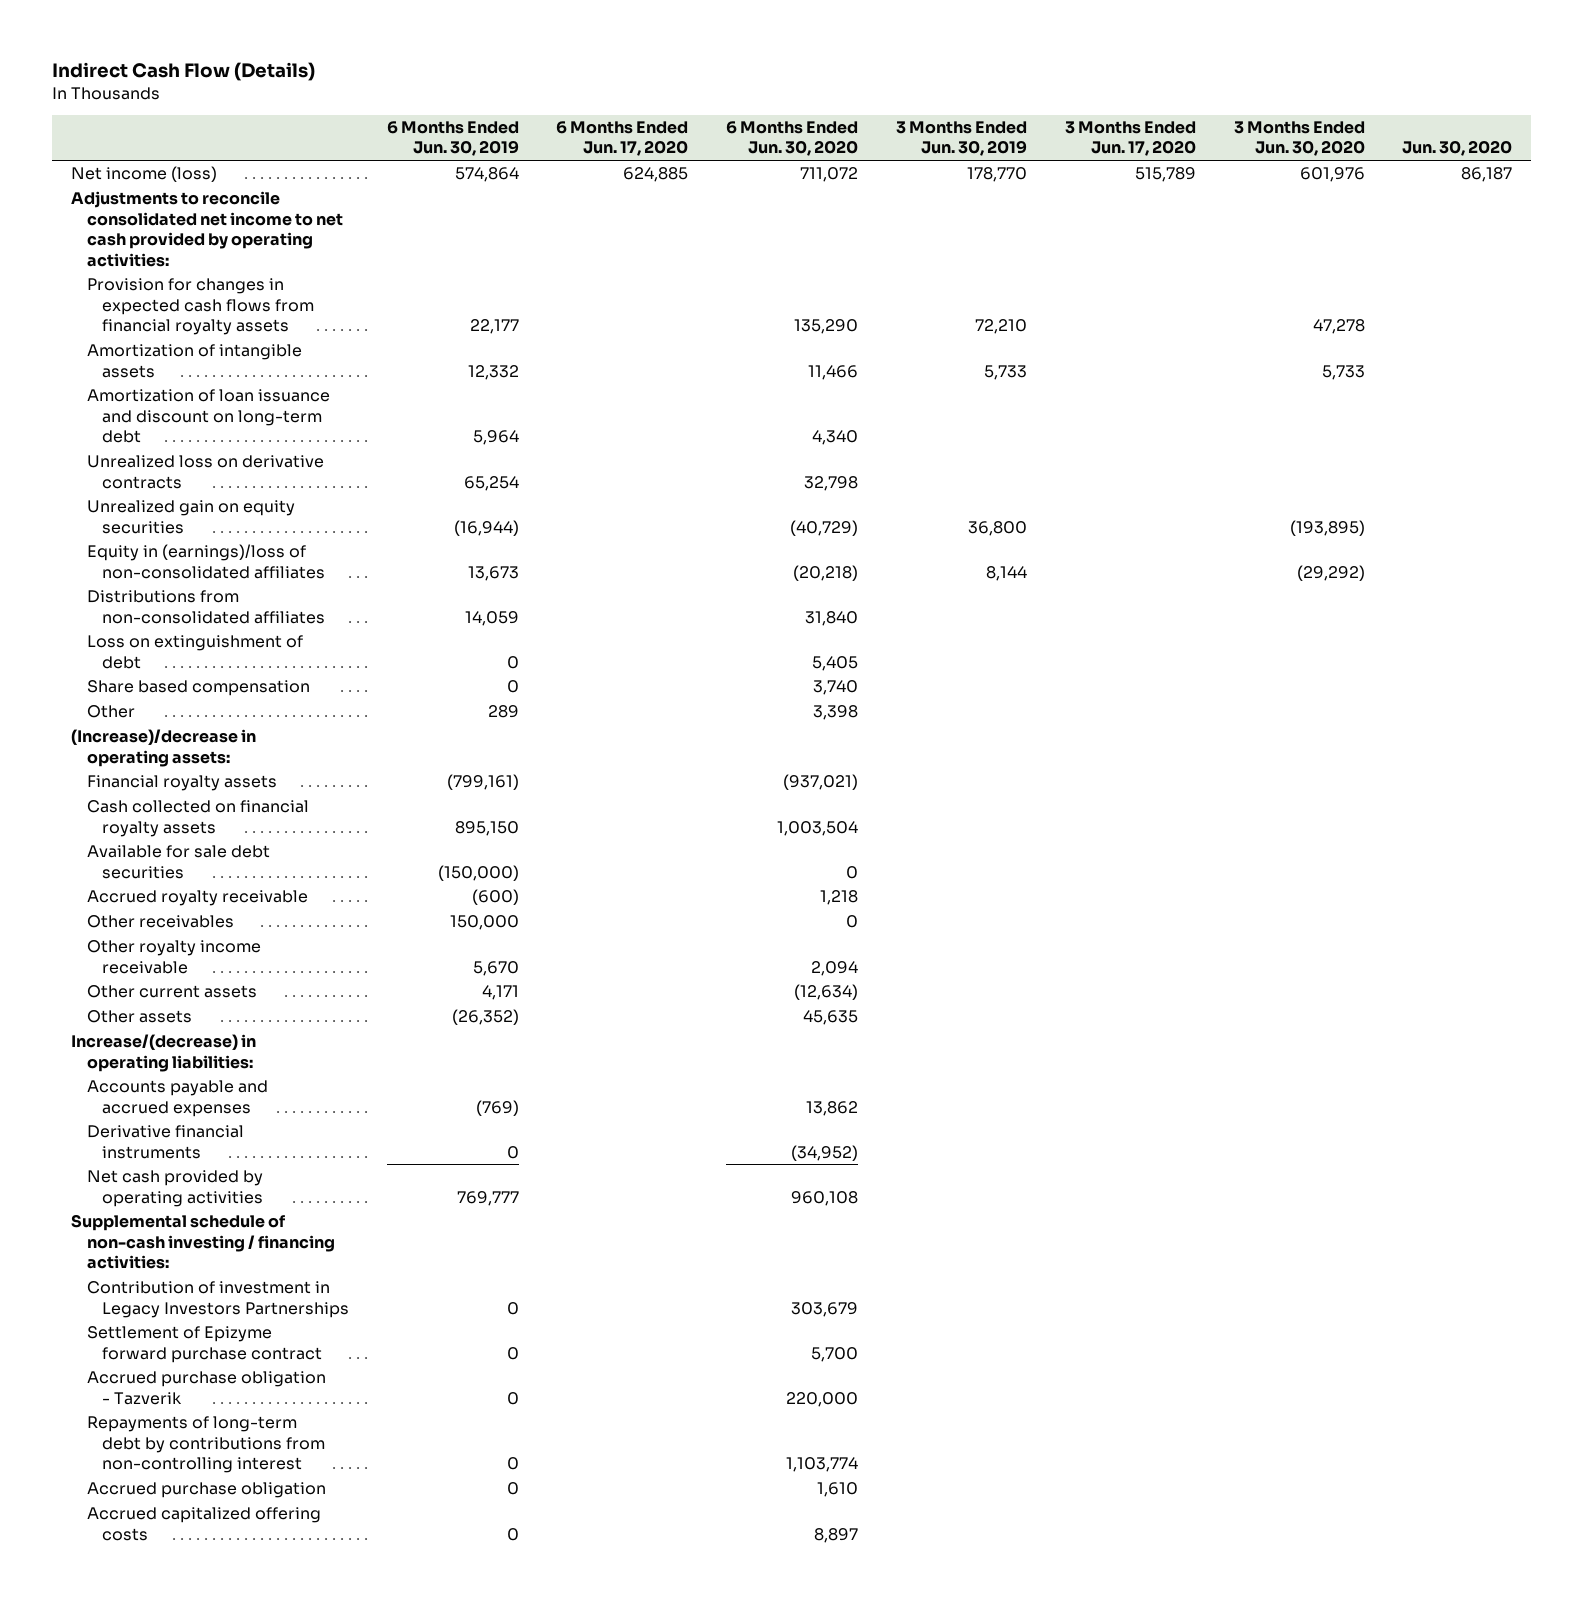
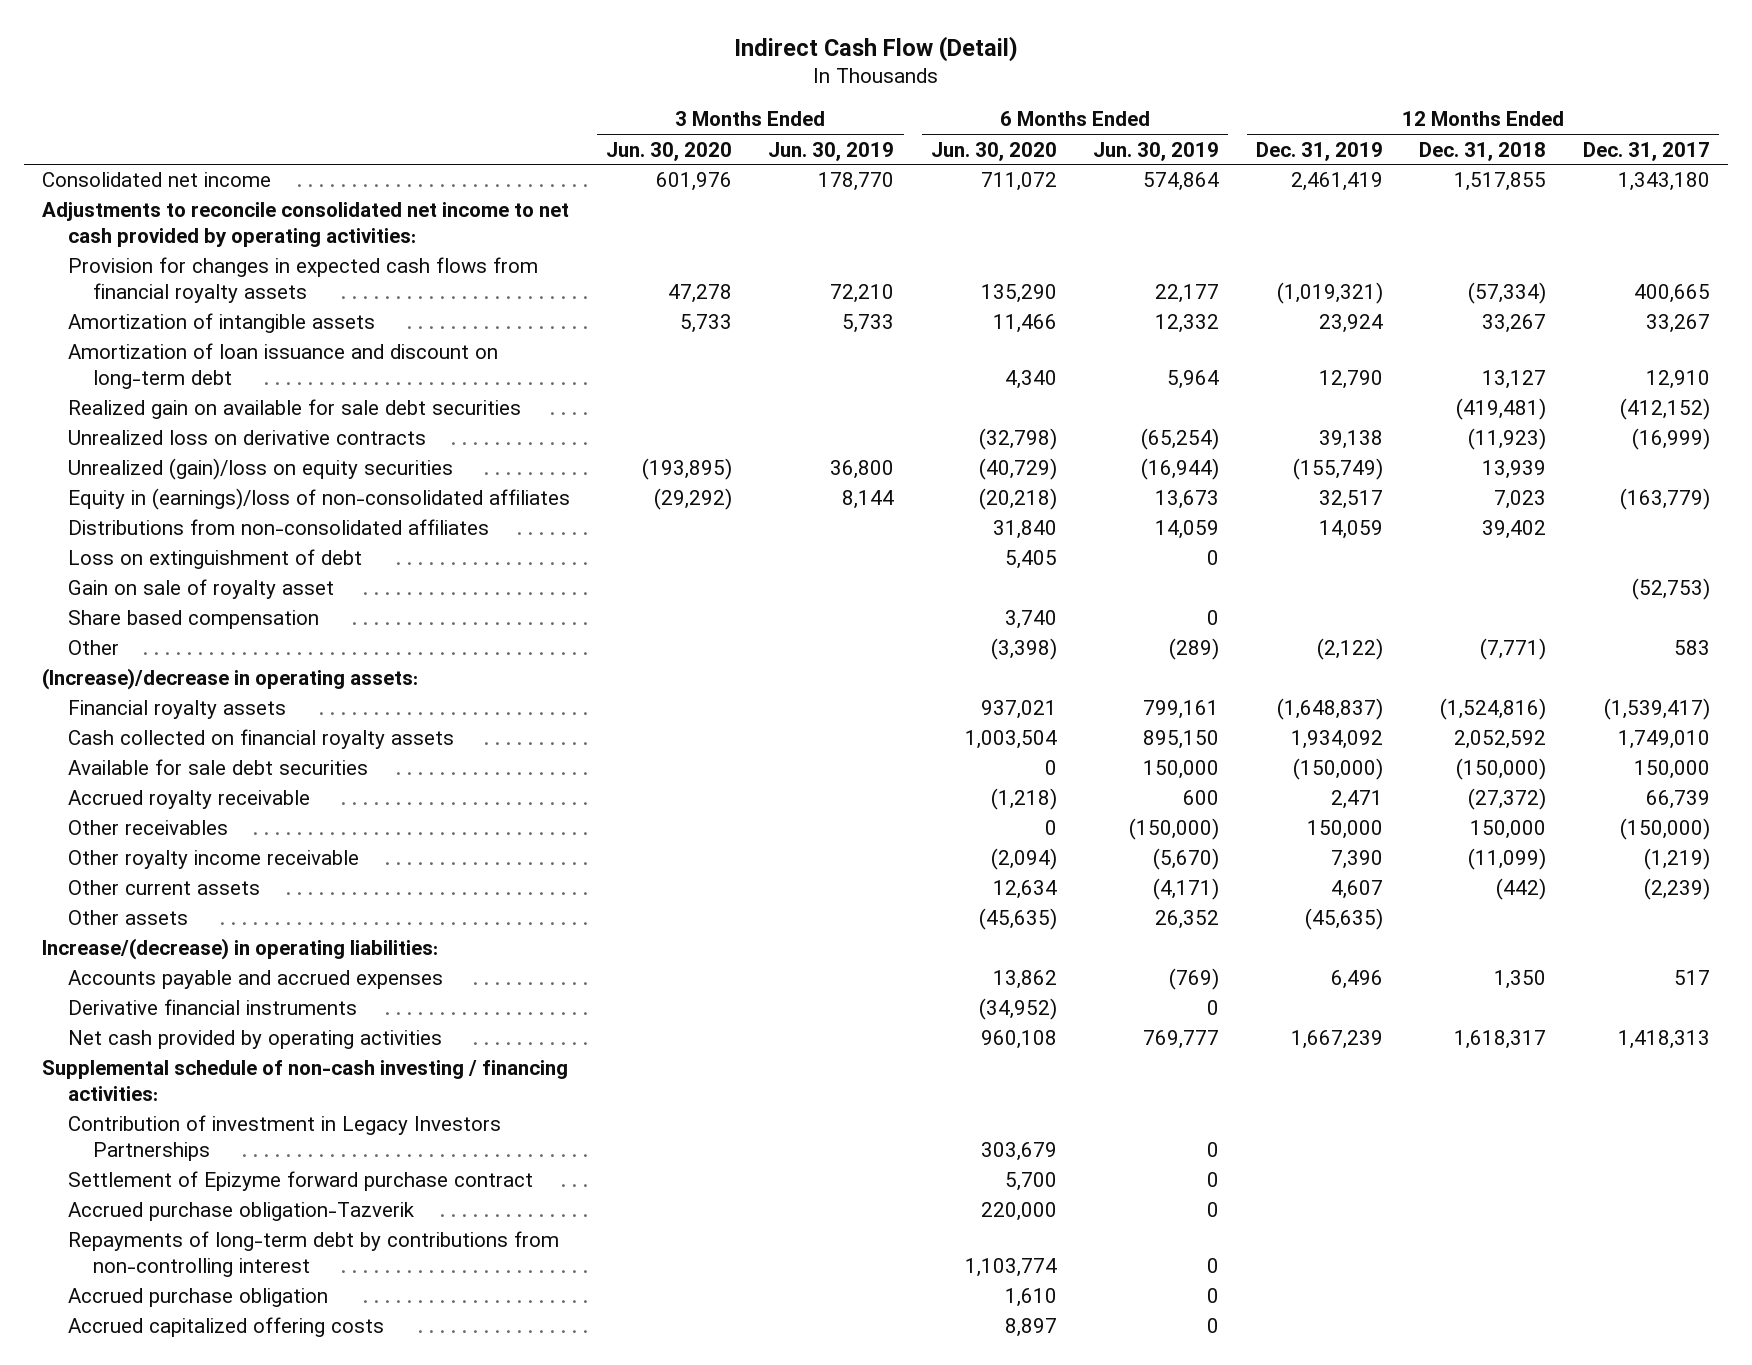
- Indirect Cash Flow (Details)
+ Indirect Cash Flow (Detail)
- | 6 Months Ended Jun. 30, 2019 | 6 Months Ended Jun. 17, 2020 | 6 Months Ended Jun. 30, 2020 | 3 Months Ended Jun. 30, 2019 | 3 Months Ended Jun. 17, 2020 | 3 Months Ended Jun. 30, 2020 | Jun. 30, 2020
+ | 3 Months Ended Jun. 30, 2020 | 3 Months Ended Jun. 30, 2019 | 6 Months Ended Jun. 30, 2020 | 6 Months Ended Jun. 30, 2019 | 12 Months Ended Dec. 31, 2019 | 12 Months Ended Dec. 31, 2018 | 12 Months Ended Dec. 31, 2017
- Net income (loss) | 574,864 | 624,885 | 711,072 | 178,770 | 515,789 | 601,976 | 86,187
+ Consolidated net income | 601,976 | 178,770 | 711,072 | 574,864 | 2,461,419 | 1,517,855 | 1,343,180
- Unrealized loss on derivative contracts | 65,254 | | 32,798 | | | |
- Unrealized gain on equity securities | (16,944) | | (40,729) | 36,800 | | (193,895) |
+ Realized gain on available for sale debt securities | | | | | | (419,481) | (412,152)
+ Unrealized loss on derivative contracts | | | (32,798) | (65,254) | 39,138 | (11,923) | (16,999)
+ Unrealized (gain)/loss on equity securities | (193,895) | 36,800 | (40,729) | (16,944) | (155,749) | 13,939 |
+ Gain on sale of royalty asset | | | | | | | (52,753)
- Other | 289 | | 3,398 | | | |
+ Other | | | (3,398) | (289) | (2,122) | (7,771) | 583
- Financial royalty assets | (799,161) | | (937,021) | | | |
+ Financial royalty assets | | | 937,021 | 799,161 | (1,648,837) | (1,524,816) | (1,539,417)
- Available for sale debt securities | (150,000) | | 0 | | | |
- Accrued royalty receivable | (600) | | 1,218 | | | |
- Other receivables | 150,000 | | 0 | | | |
- Other royalty income receivable | 5,670 | | 2,094 | | | |
- Other current assets | 4,171 | | (12,634) | | | |
- Other assets | (26,352) | | 45,635 | | | |
+ Available for sale debt securities | | | 0 | 150,000 | (150,000) | (150,000) | 150,000
+ Accrued royalty receivable | | | (1,218) | 600 | 2,471 | (27,372) | 66,739
+ Other receivables | | | 0 | (150,000) | 150,000 | 150,000 | (150,000)
+ Other royalty income receivable | | | (2,094) | (5,670) | 7,390 | (11,099) | (1,219)
+ Other current assets | | | 12,634 | (4,171) | 4,607 | (442) | (2,239)
+ Other assets | | | (45,635) | 26,352 | (45,635) | |
- Accrued purchase obligation - Tazverik | 0 | | 220,000 | | | |
+ Accrued purchase obligation-Tazverik | | | 220,000 | 0 | | |

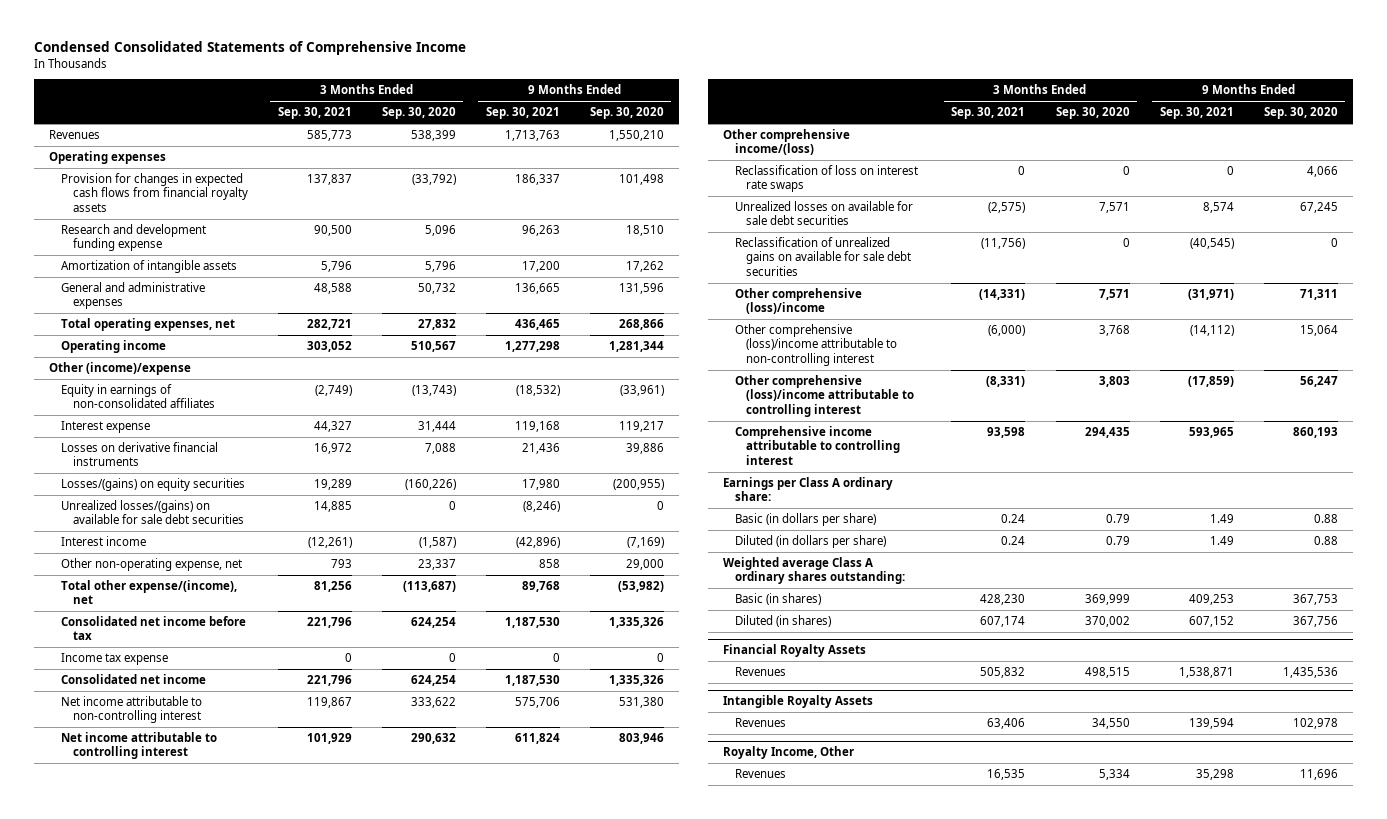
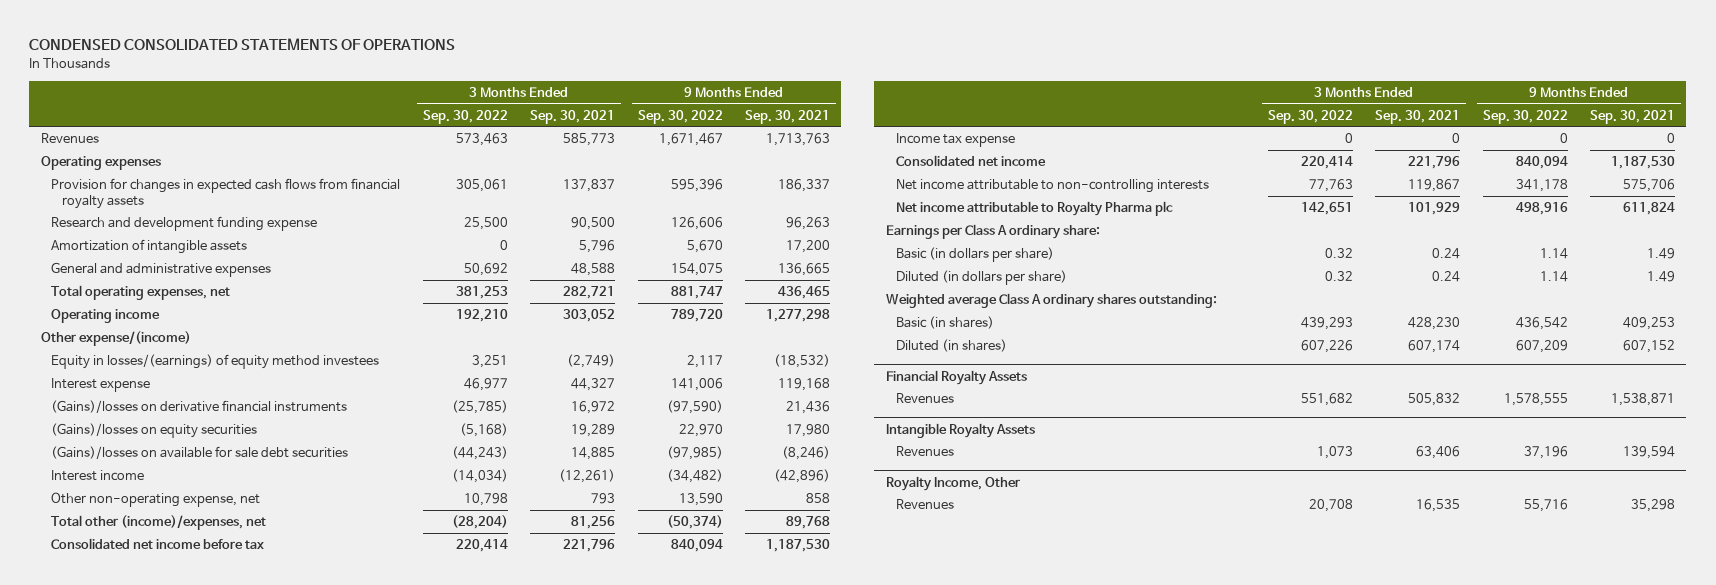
- Condensed Consolidated Statements of Comprehensive Income
+ CONDENSED CONSOLIDATED STATEMENTS OF OPERATIONS
- | 3 Months Ended Sep. 30, 2021 | 3 Months Ended Sep. 30, 2020 | 9 Months Ended Sep. 30, 2021 | 9 Months Ended Sep. 30, 2020
+ | 3 Months Ended Sep. 30, 2022 | 3 Months Ended Sep. 30, 2021 | 9 Months Ended Sep. 30, 2022 | 9 Months Ended Sep. 30, 2021
- Other (income)/expense
- Equity in earnings of non-consolidated affiliates | (2,749) | (13,743) | (18,532) | (33,961)
+ Other expense/(income)
+ Equity in losses/(earnings) of equity method investees | 3,251 | (2,749) | 2,117 | (18,532)
- Losses on derivative financial instruments | 16,972 | 7,088 | 21,436 | 39,886
- Losses/(gains) on equity securities | 19,289 | (160,226) | 17,980 | (200,955)
- Unrealized losses/(gains) on available for sale debt securities | 14,885 | 0 | (8,246) | 0
+ (Gains)/losses on derivative financial instruments | (25,785) | 16,972 | (97,590) | 21,436
+ (Gains)/losses on equity securities | (5,168) | 19,289 | 22,970 | 17,980
+ (Gains)/losses on available for sale debt securities | (44,243) | 14,885 | (97,985) | (8,246)
- Total other expense/(income), net | 81,256 | (113,687) | 89,768 | (53,982)
+ Total other (income)/expenses, net | (28,204) | 81,256 | (50,374) | 89,768
- Net income attributable to non-controlling interest | 119,867 | 333,622 | 575,706 | 531,380
- Net income attributable to controlling interest | 101,929 | 290,632 | 611,824 | 803,946
- Other comprehensive income/(loss)
- Reclassification of loss on interest rate swaps | 0 | 0 | 0 | 4,066
- Unrealized losses on available for sale debt securities | (2,575) | 7,571 | 8,574 | 67,245
- Reclassification of unrealized gains on available for sale debt securities | (11,756) | 0 | (40,545) | 0
- Other comprehensive (loss)/income | (14,331) | 7,571 | (31,971) | 71,311
- Other comprehensive (loss)/income attributable to non-controlling interest | (6,000) | 3,768 | (14,112) | 15,064
- Other comprehensive (loss)/income attributable to controlling interest | (8,331) | 3,803 | (17,859) | 56,247
- Comprehensive income attributable to controlling interest | 93,598 | 294,435 | 593,965 | 860,193
+ Net income attributable to non-controlling interests | 77,763 | 119,867 | 341,178 | 575,706
+ Net income attributable to Royalty Pharma plc | 142,651 | 101,929 | 498,916 | 611,824

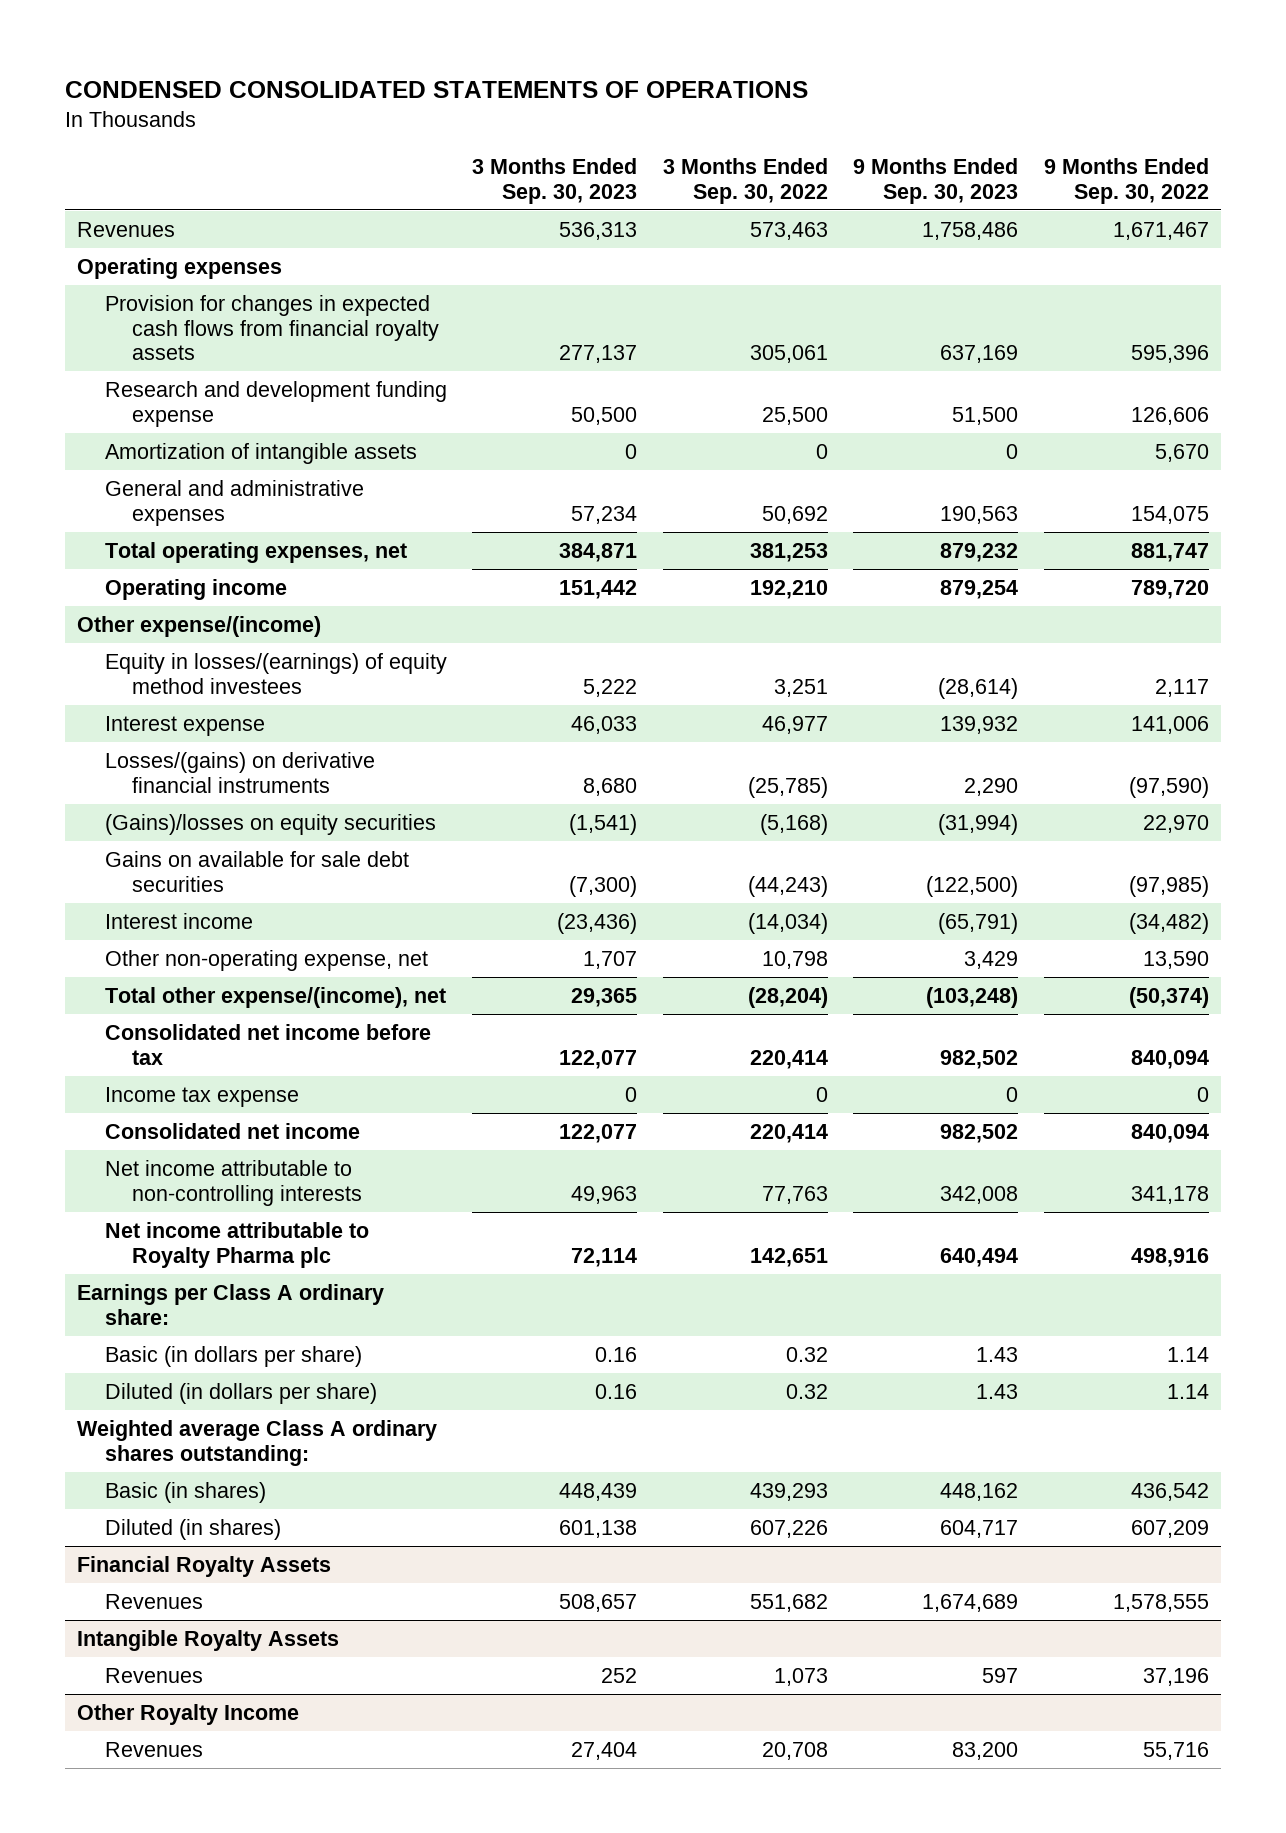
- | 3 Months Ended Sep. 30, 2022 | 3 Months Ended Sep. 30, 2021 | 9 Months Ended Sep. 30, 2022 | 9 Months Ended Sep. 30, 2021
+ | 3 Months Ended Sep. 30, 2023 | 3 Months Ended Sep. 30, 2022 | 9 Months Ended Sep. 30, 2023 | 9 Months Ended Sep. 30, 2022
- (Gains)/losses on derivative financial instruments | (25,785) | 16,972 | (97,590) | 21,436
+ Losses/(gains) on derivative financial instruments | 8,680 | (25,785) | 2,290 | (97,590)
- (Gains)/losses on available for sale debt securities | (44,243) | 14,885 | (97,985) | (8,246)
+ Gains on available for sale debt securities | (7,300) | (44,243) | (122,500) | (97,985)
- Total other (income)/expenses, net | (28,204) | 81,256 | (50,374) | 89,768
+ Total other expense/(income), net | 29,365 | (28,204) | (103,248) | (50,374)
- Royalty Income, Other
+ Other Royalty Income

